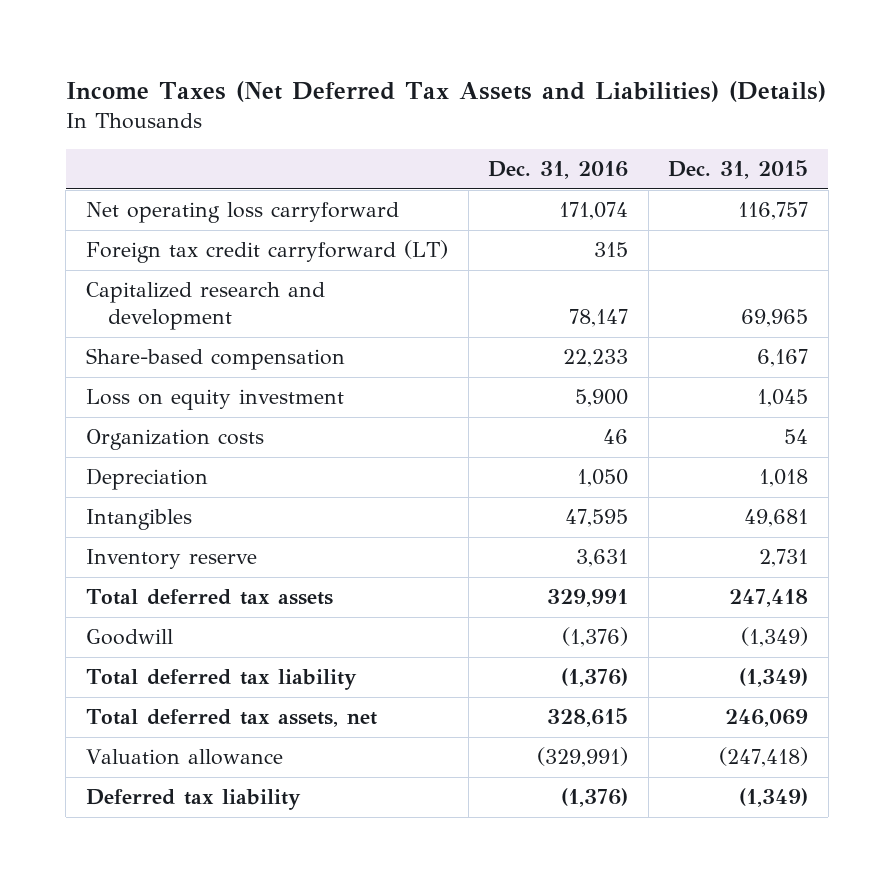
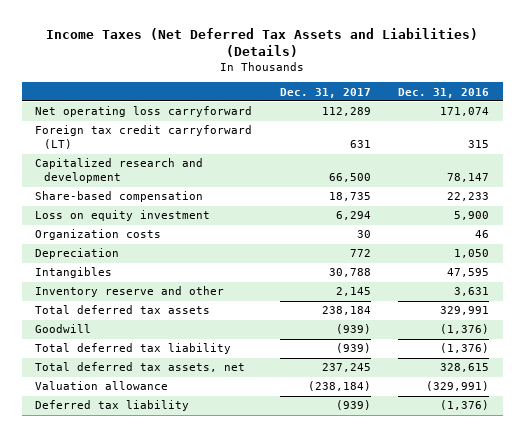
- | Dec. 31, 2016 | Dec. 31, 2015
+ | Dec. 31, 2017 | Dec. 31, 2016
- Inventory reserve | 3,631 | 2,731
+ Inventory reserve and other | 2,145 | 3,631

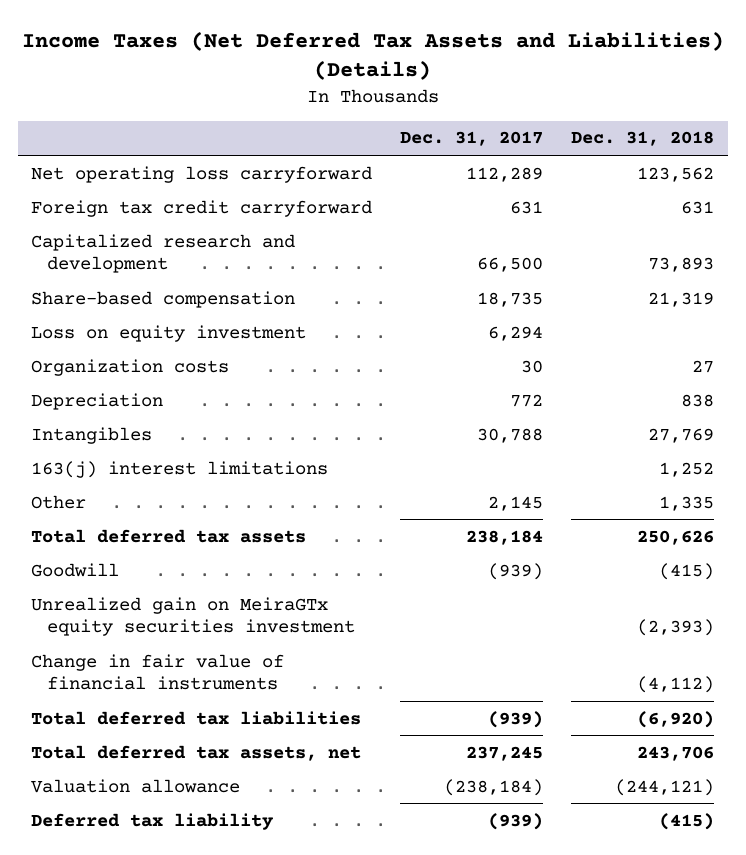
- | Dec. 31, 2017 | Dec. 31, 2016
+ | Dec. 31, 2017 | Dec. 31, 2018
- Foreign tax credit carryforward (LT) | 631 | 315
+ Foreign tax credit carryforward | 631 | 631
- Inventory reserve and other | 2,145 | 3,631
+ 163(j) interest limitations | | 1,252
+ Other | 2,145 | 1,335
- Total deferred tax liability | (939) | (1,376)
+ Unrealized gain on MeiraGTx equity securities investment | | (2,393)
+ Change in fair value of financial instruments | | (4,112)
+ Total deferred tax liabilities | (939) | (6,920)

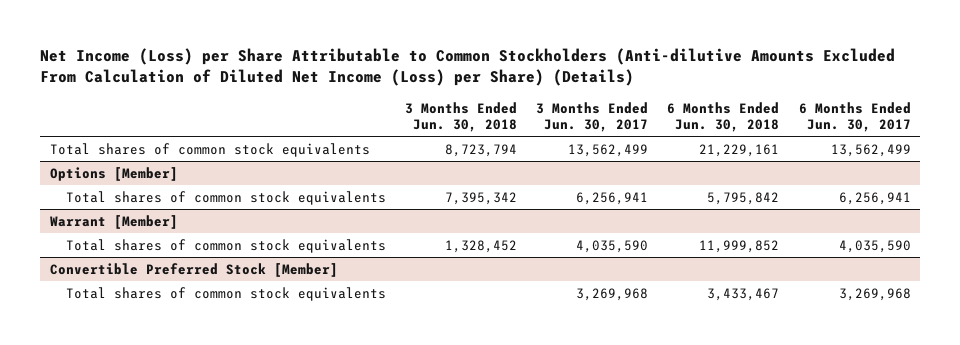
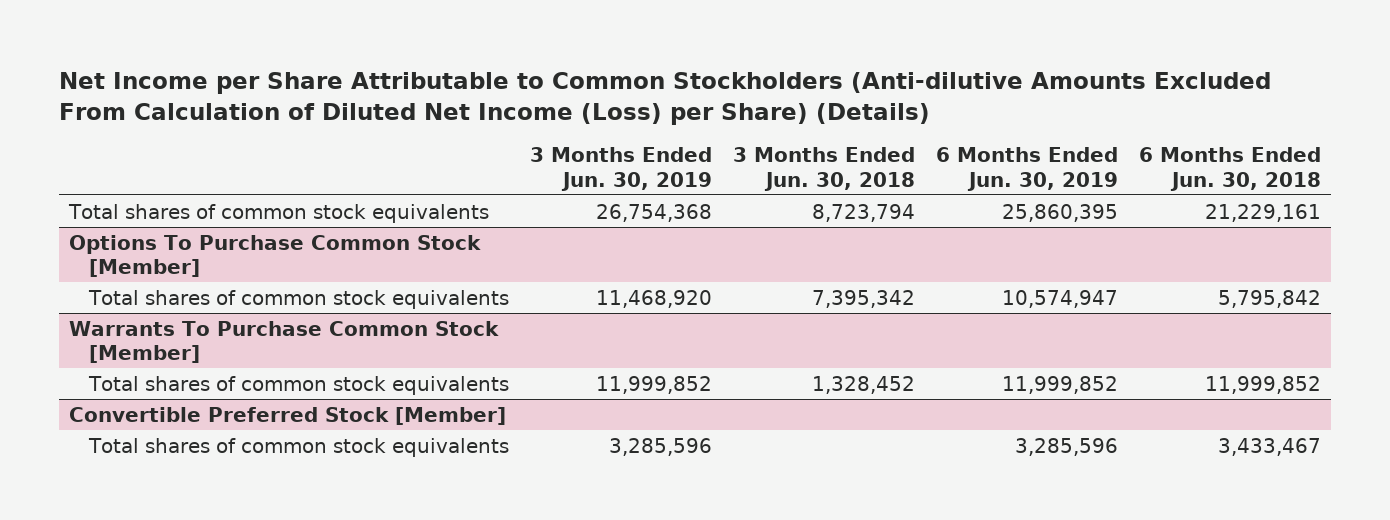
- Net Income (Loss) per Share Attributable to Common Stockholders (Anti-dilutive Amounts Excluded From Calculation of Diluted Net Income (Loss) per Share) (Details)
+ Net Income per Share Attributable to Common Stockholders (Anti-dilutive Amounts Excluded From Calculation of Diluted Net Income (Loss) per Share) (Details)
- | 3 Months Ended Jun. 30, 2018 | 3 Months Ended Jun. 30, 2017 | 6 Months Ended Jun. 30, 2018 | 6 Months Ended Jun. 30, 2017
+ | 3 Months Ended Jun. 30, 2019 | 3 Months Ended Jun. 30, 2018 | 6 Months Ended Jun. 30, 2019 | 6 Months Ended Jun. 30, 2018
- Options [Member]
+ Options To Purchase Common Stock [Member]
- Warrant [Member]
+ Warrants To Purchase Common Stock [Member]

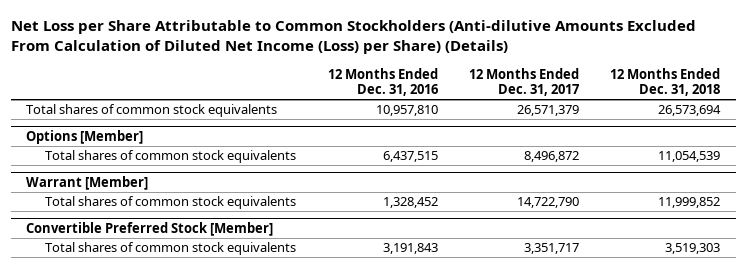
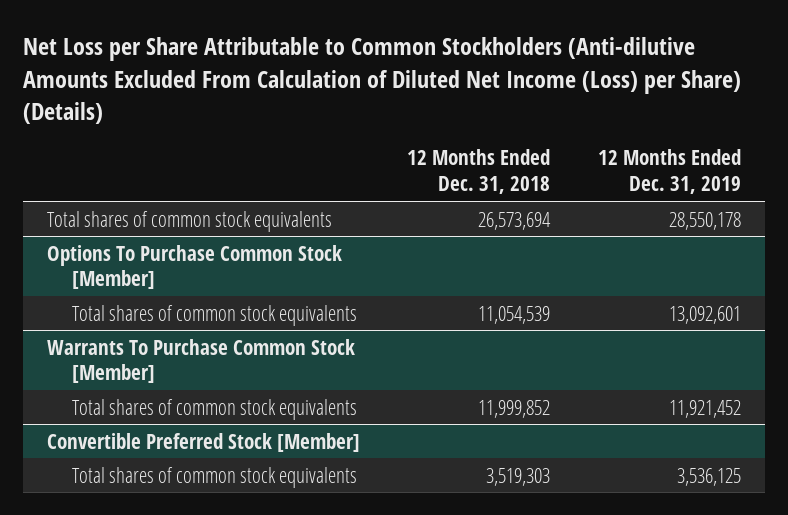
- | 12 Months Ended Dec. 31, 2016 | 12 Months Ended Dec. 31, 2017 | 12 Months Ended Dec. 31, 2018
+ | 12 Months Ended Dec. 31, 2018 | 12 Months Ended Dec. 31, 2019
- Options [Member]
+ Options To Purchase Common Stock [Member]
- Warrant [Member]
+ Warrants To Purchase Common Stock [Member]

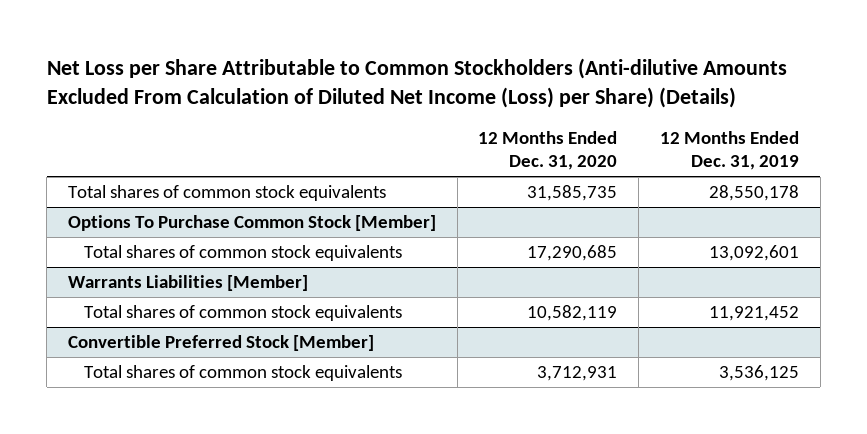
- | 12 Months Ended Dec. 31, 2018 | 12 Months Ended Dec. 31, 2019
+ | 12 Months Ended Dec. 31, 2020 | 12 Months Ended Dec. 31, 2019
- Warrants To Purchase Common Stock [Member]
+ Warrants Liabilities [Member]

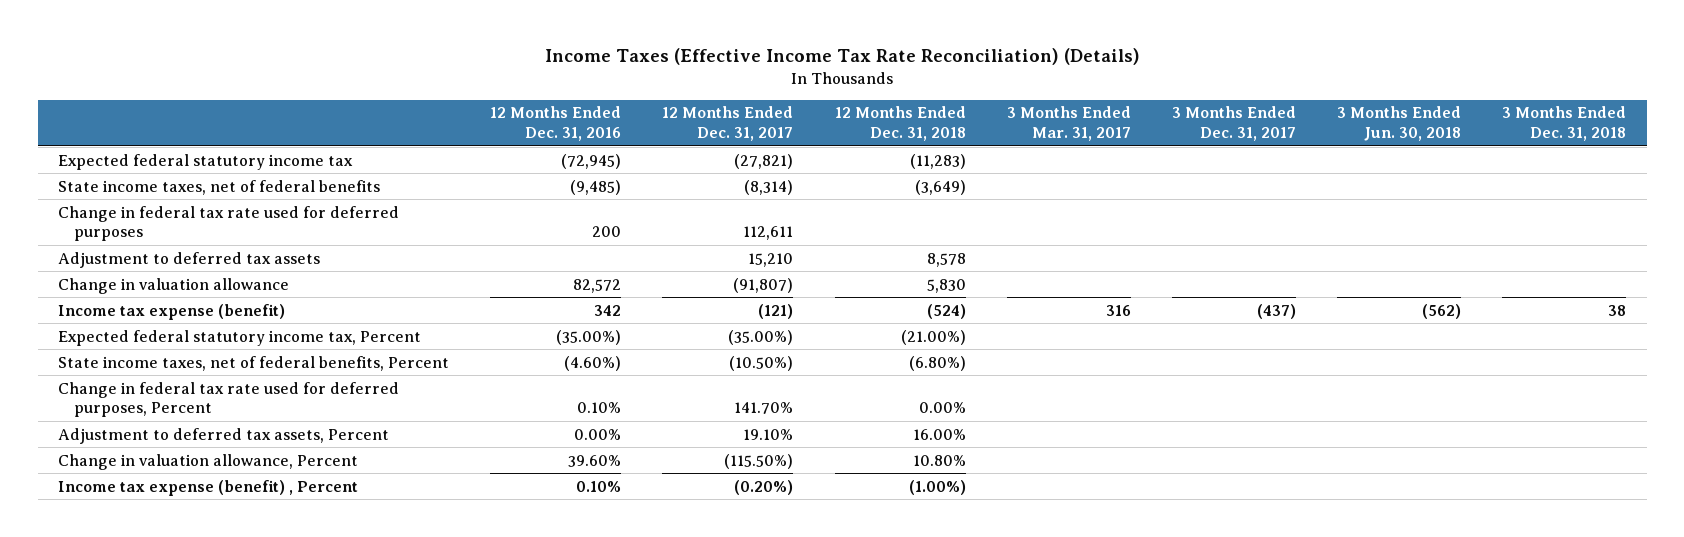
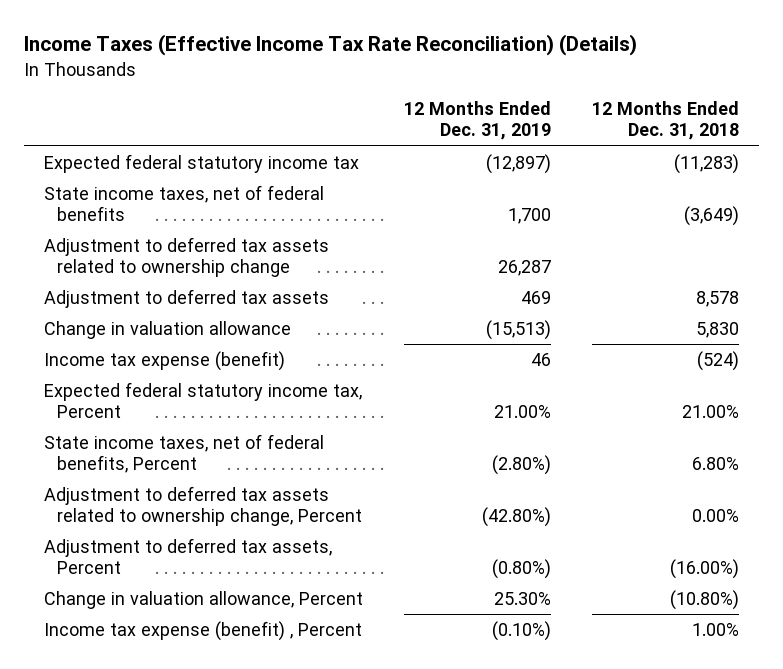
- | 12 Months Ended Dec. 31, 2016 | 12 Months Ended Dec. 31, 2017 | 12 Months Ended Dec. 31, 2018 | 3 Months Ended Mar. 31, 2017 | 3 Months Ended Dec. 31, 2017 | 3 Months Ended Jun. 30, 2018 | 3 Months Ended Dec. 31, 2018
+ | 12 Months Ended Dec. 31, 2019 | 12 Months Ended Dec. 31, 2018
- Change in federal tax rate used for deferred purposes | 200 | 112,611 | | | | |
+ Adjustment to deferred tax assets related to ownership change | 26,287 |
- Expected federal statutory income tax, Percent | (35.00%) | (35.00%) | (21.00%) | | | |
- State income taxes, net of federal benefits, Percent | (4.60%) | (10.50%) | (6.80%) | | | |
- Change in federal tax rate used for deferred purposes, Percent | 0.10% | 141.70% | 0.00% | | | |
- Adjustment to deferred tax assets, Percent | 0.00% | 19.10% | 16.00% | | | |
- Change in valuation allowance, Percent | 39.60% | (115.50%) | 10.80% | | | |
- Income tax expense (benefit) , Percent | 0.10% | (0.20%) | (1.00%) | | | |
+ Expected federal statutory income tax, Percent | 21.00% | 21.00%
+ State income taxes, net of federal benefits, Percent | (2.80%) | 6.80%
+ Adjustment to deferred tax assets related to ownership change, Percent | (42.80%) | 0.00%
+ Adjustment to deferred tax assets, Percent | (0.80%) | (16.00%)
+ Change in valuation allowance, Percent | 25.30% | (10.80%)
+ Income tax expense (benefit) , Percent | (0.10%) | 1.00%

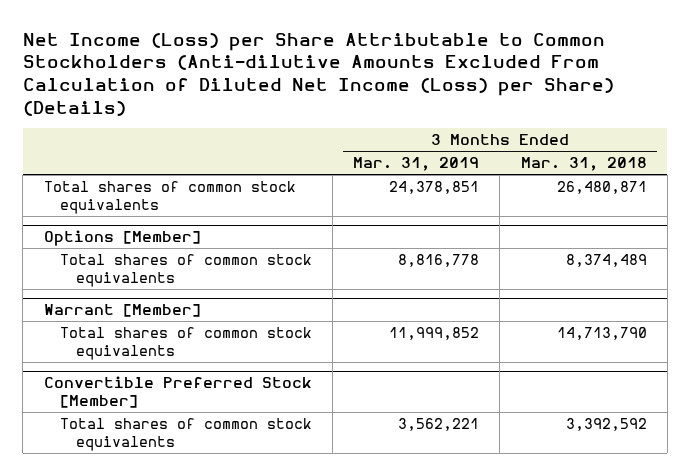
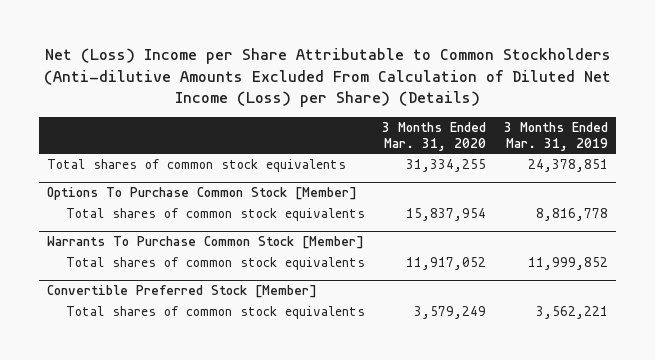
- Net Income (Loss) per Share Attributable to Common Stockholders (Anti-dilutive Amounts Excluded From Calculation of Diluted Net Income (Loss) per Share) (Details)
+ Net (Loss) Income per Share Attributable to Common Stockholders (Anti-dilutive Amounts Excluded From Calculation of Diluted Net Income (Loss) per Share) (Details)
- | 3 Months Ended Mar. 31, 2019 | 3 Months Ended Mar. 31, 2018
+ | 3 Months Ended Mar. 31, 2020 | 3 Months Ended Mar. 31, 2019
- Options [Member]
+ Options To Purchase Common Stock [Member]
- Warrant [Member]
+ Warrants To Purchase Common Stock [Member]

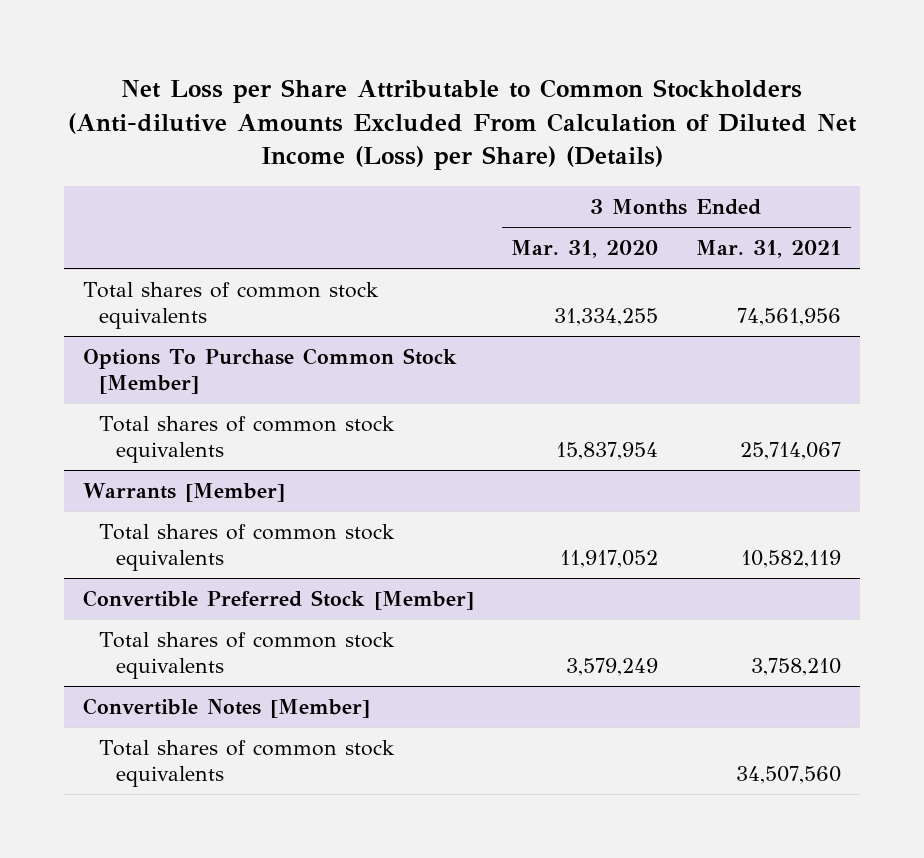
- Net (Loss) Income per Share Attributable to Common Stockholders (Anti-dilutive Amounts Excluded From Calculation of Diluted Net Income (Loss) per Share) (Details)
+ Net Loss per Share Attributable to Common Stockholders (Anti-dilutive Amounts Excluded From Calculation of Diluted Net Income (Loss) per Share) (Details)
- | 3 Months Ended Mar. 31, 2020 | 3 Months Ended Mar. 31, 2019
+ | 3 Months Ended Mar. 31, 2020 | 3 Months Ended Mar. 31, 2021
- Warrants To Purchase Common Stock [Member]
+ Warrants [Member]
+ Convertible Notes [Member]
+ Total shares of common stock equivalents | | 34,507,560

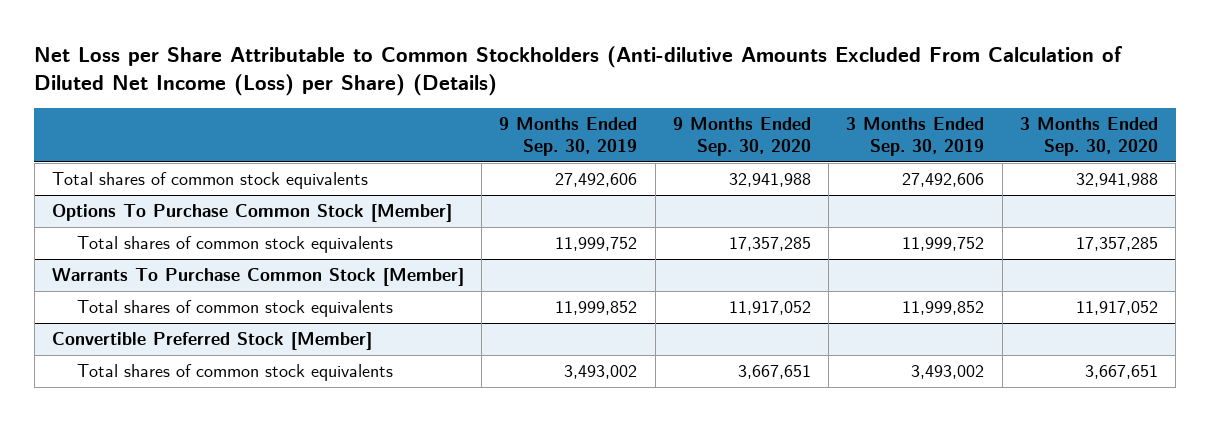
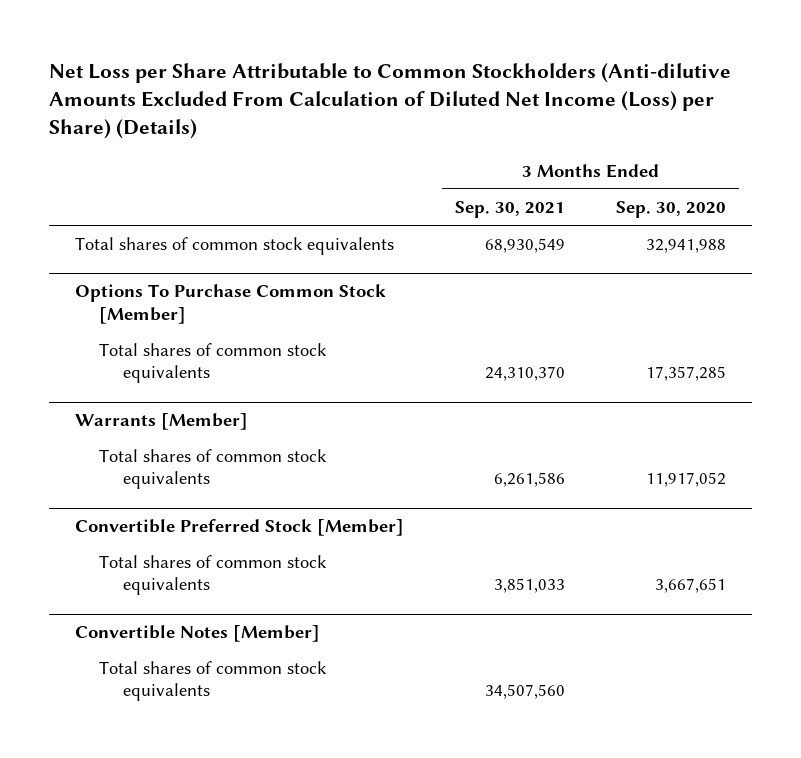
- | 9 Months Ended Sep. 30, 2019 | 9 Months Ended Sep. 30, 2020 | 3 Months Ended Sep. 30, 2019 | 3 Months Ended Sep. 30, 2020
+ | 3 Months Ended Sep. 30, 2021 | 3 Months Ended Sep. 30, 2020
- Warrants To Purchase Common Stock [Member]
+ Warrants [Member]
+ Convertible Notes [Member]
+ Total shares of common stock equivalents | 34,507,560 |

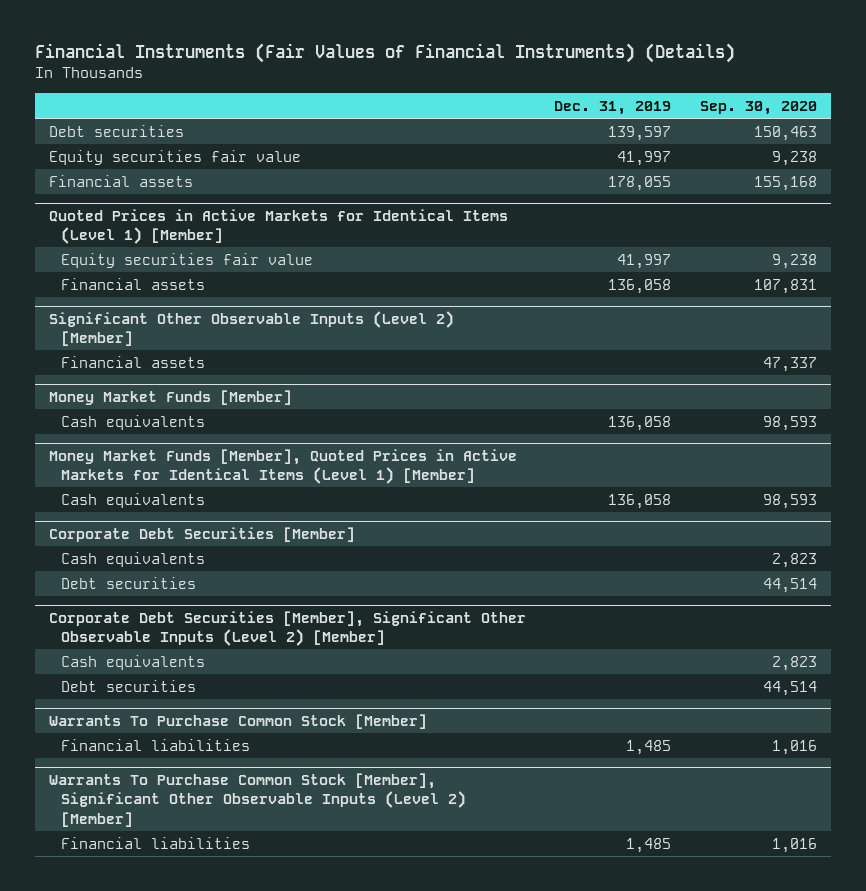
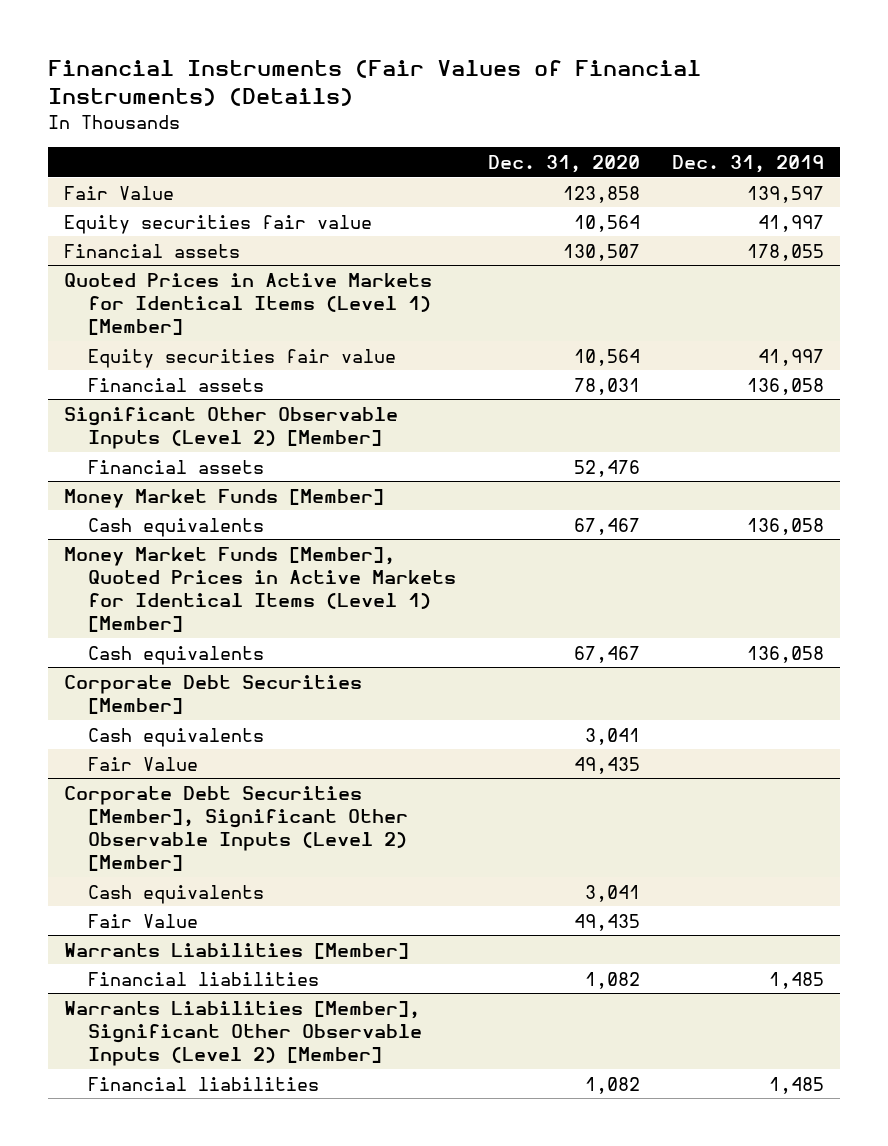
- | Dec. 31, 2019 | Sep. 30, 2020
+ | Dec. 31, 2020 | Dec. 31, 2019
- Debt securities | 139,597 | 150,463
+ Fair Value | 123,858 | 139,597
@ Corporate Debt Securities [Member]
- Debt securities | | 44,514
+ Fair Value | 49,435 |
@ Corporate Debt Securities [Member], Significant Other Observable Inputs (Level 2) [Member]
- Debt securities | | 44,514
- Warrants To Purchase Common Stock [Member]
@ Corporate Debt Securities [Member], Significant Other Observable Inputs (Level 2) [Member]
+ Fair Value | 49,435 |
+ Warrants Liabilities [Member]
- Warrants To Purchase Common Stock [Member], Significant Other Observable Inputs (Level 2) [Member]
+ Warrants Liabilities [Member], Significant Other Observable Inputs (Level 2) [Member]

